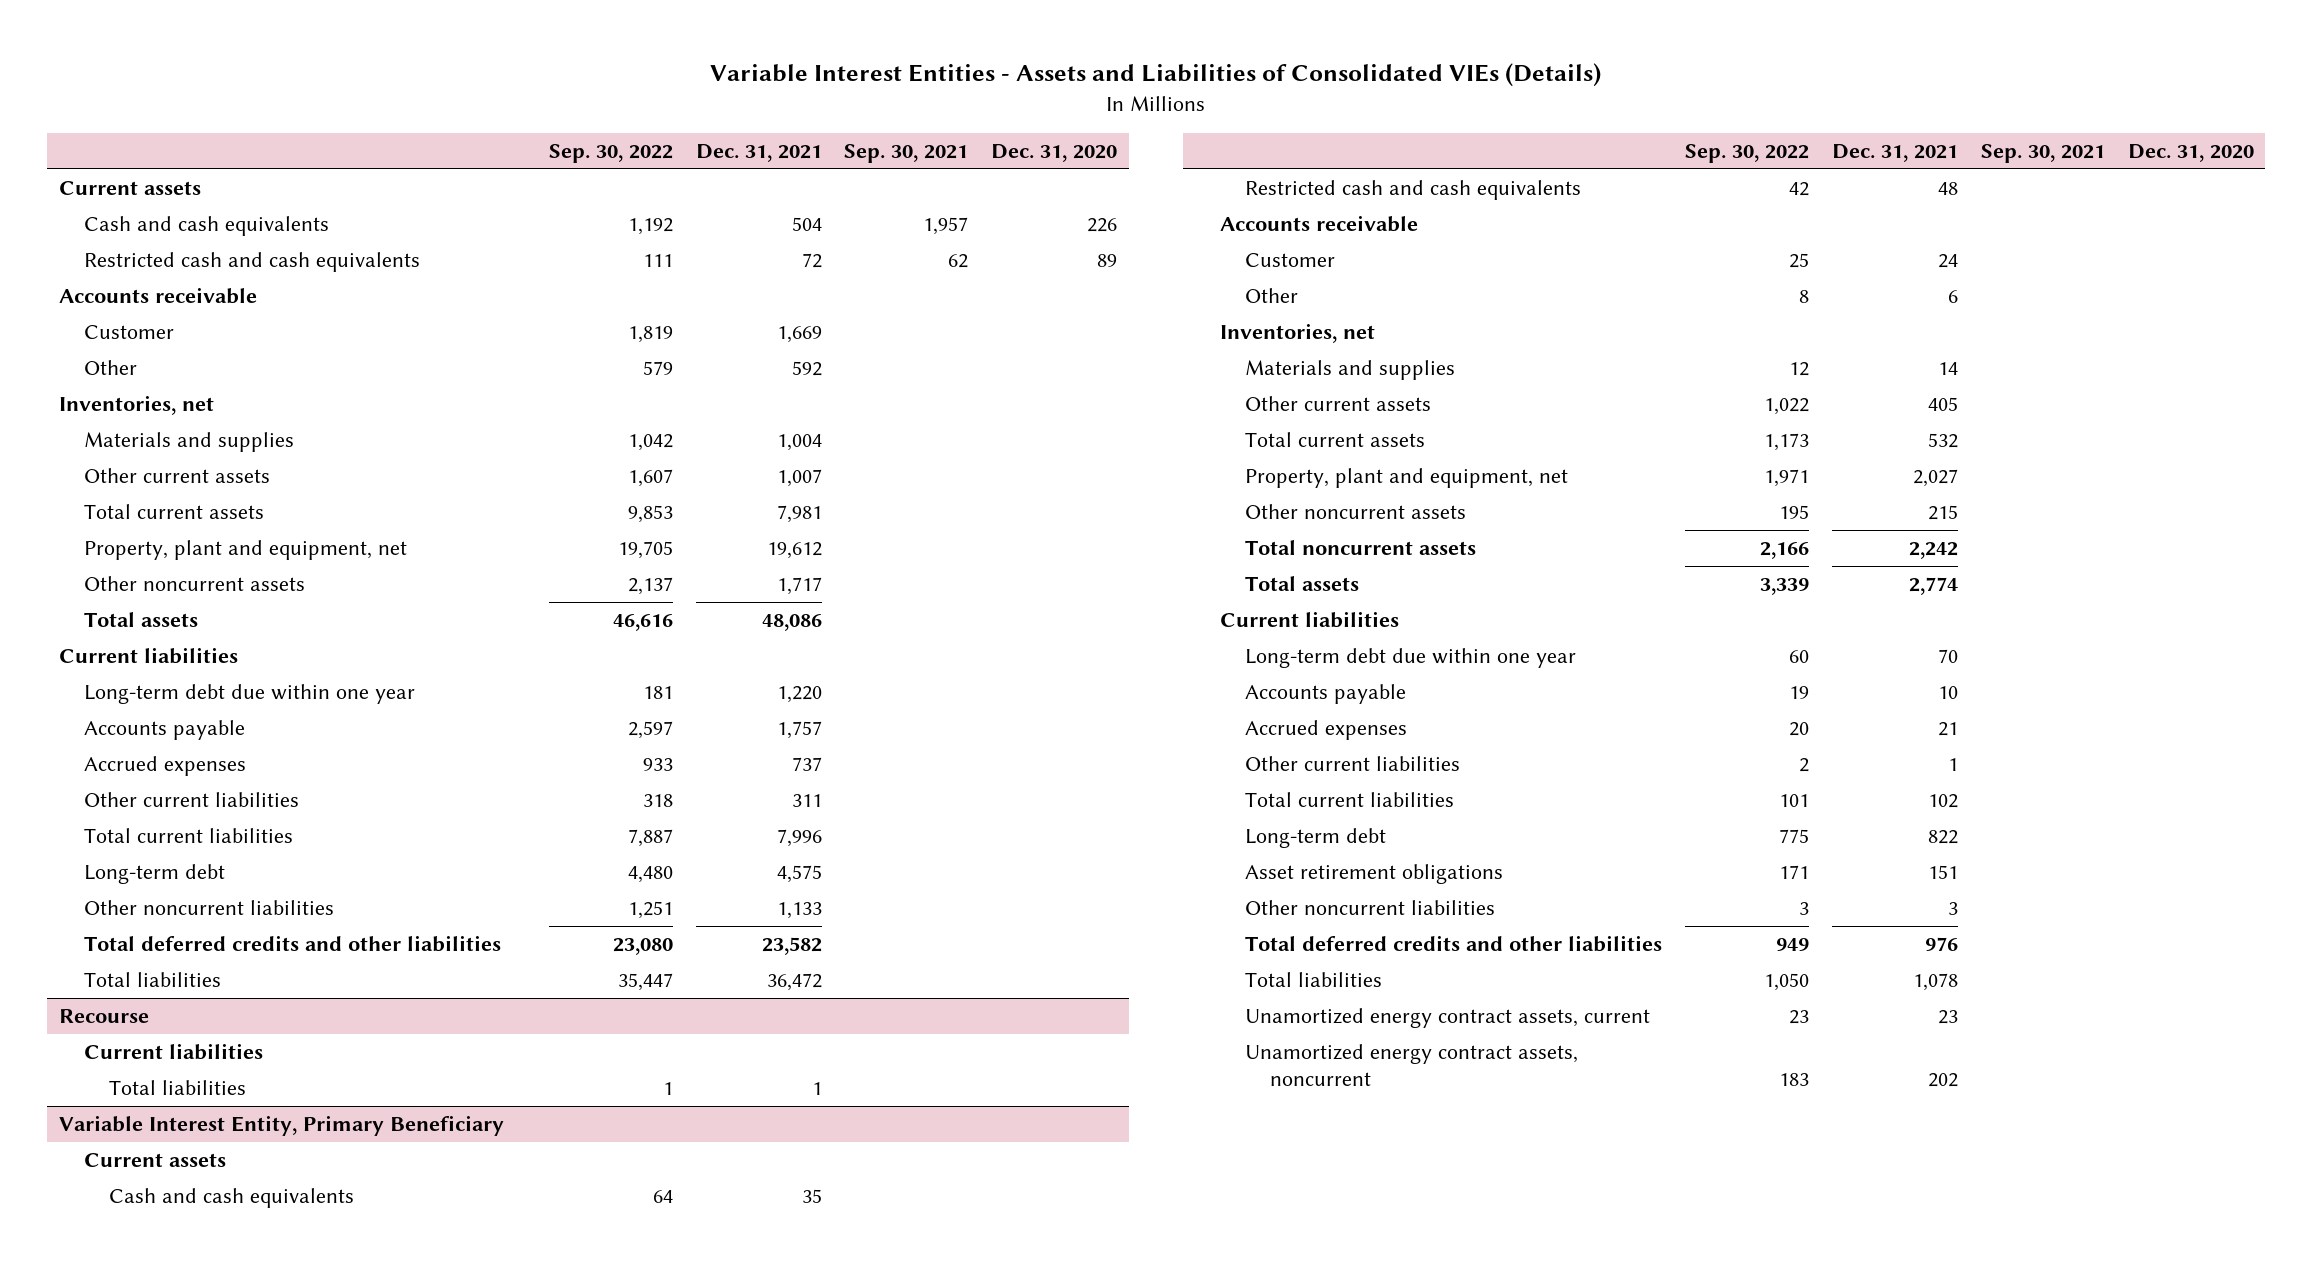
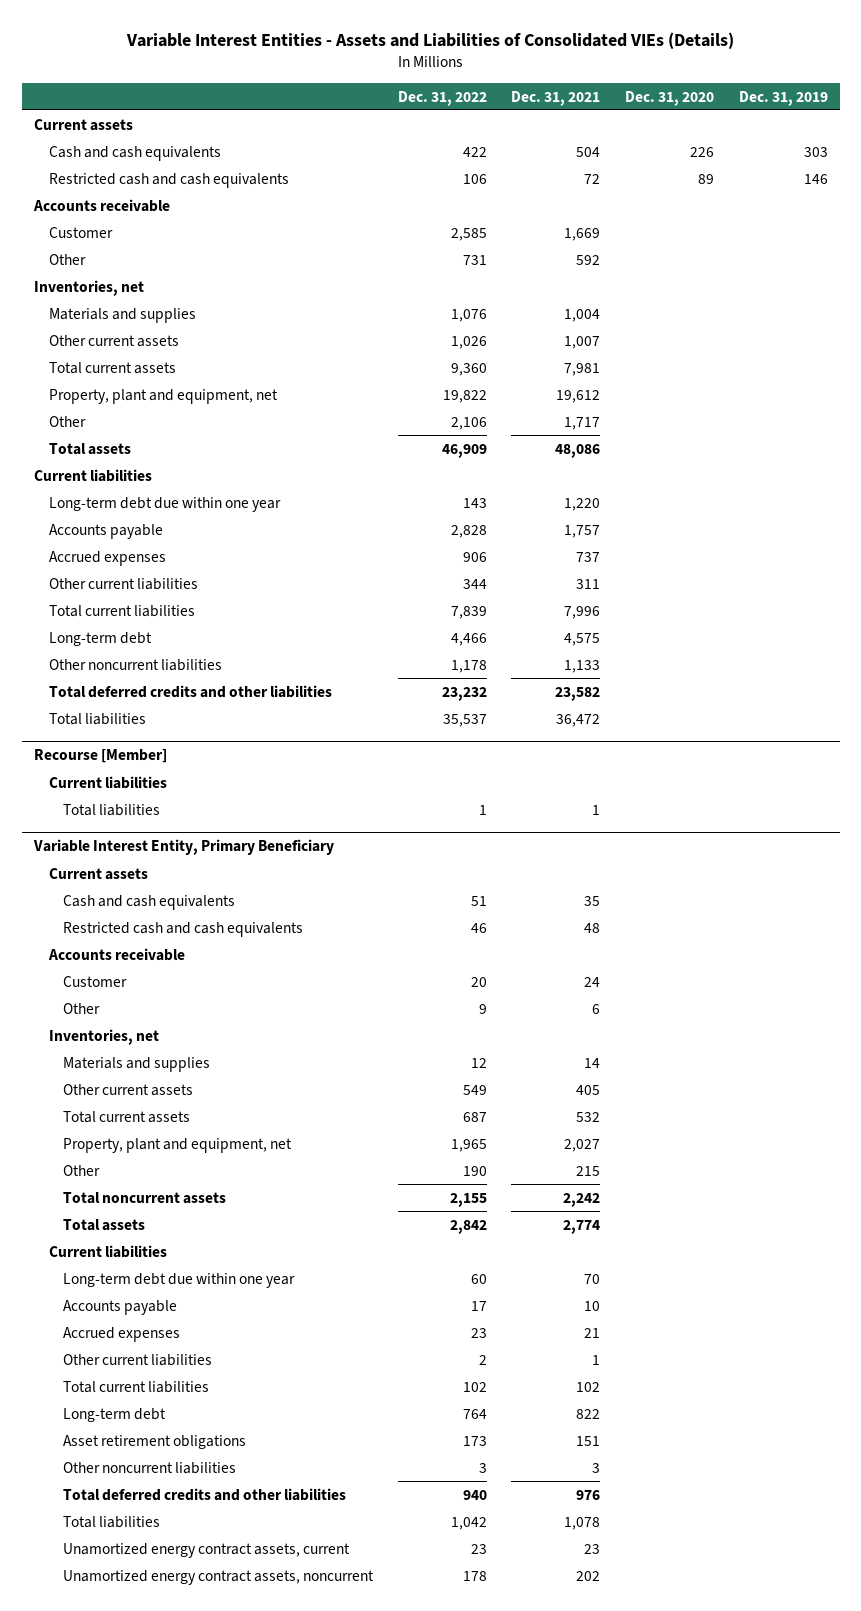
- | Sep. 30, 2022 | Dec. 31, 2021 | Sep. 30, 2021 | Dec. 31, 2020
+ | Dec. 31, 2022 | Dec. 31, 2021 | Dec. 31, 2020 | Dec. 31, 2019
- Other noncurrent assets | 2,137 | 1,717 | |
+ Other | 2,106 | 1,717 | |
- Recourse
+ Recourse [Member]
@ Variable Interest Entity, Primary Beneficiary
- Other noncurrent assets | 195 | 215 | |
+ Other | 190 | 215 | |

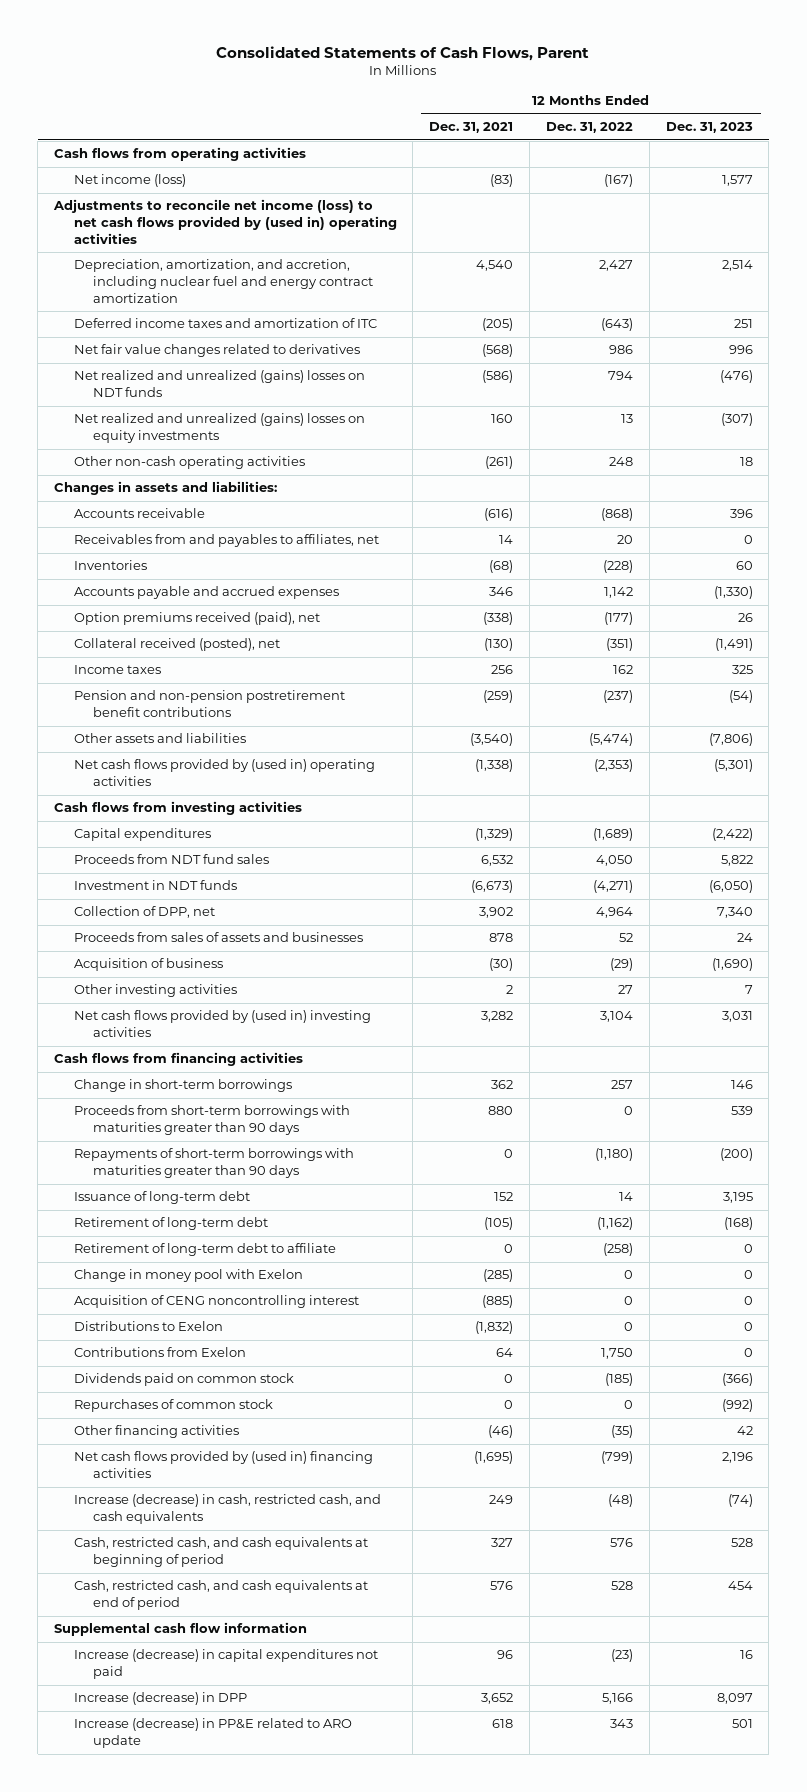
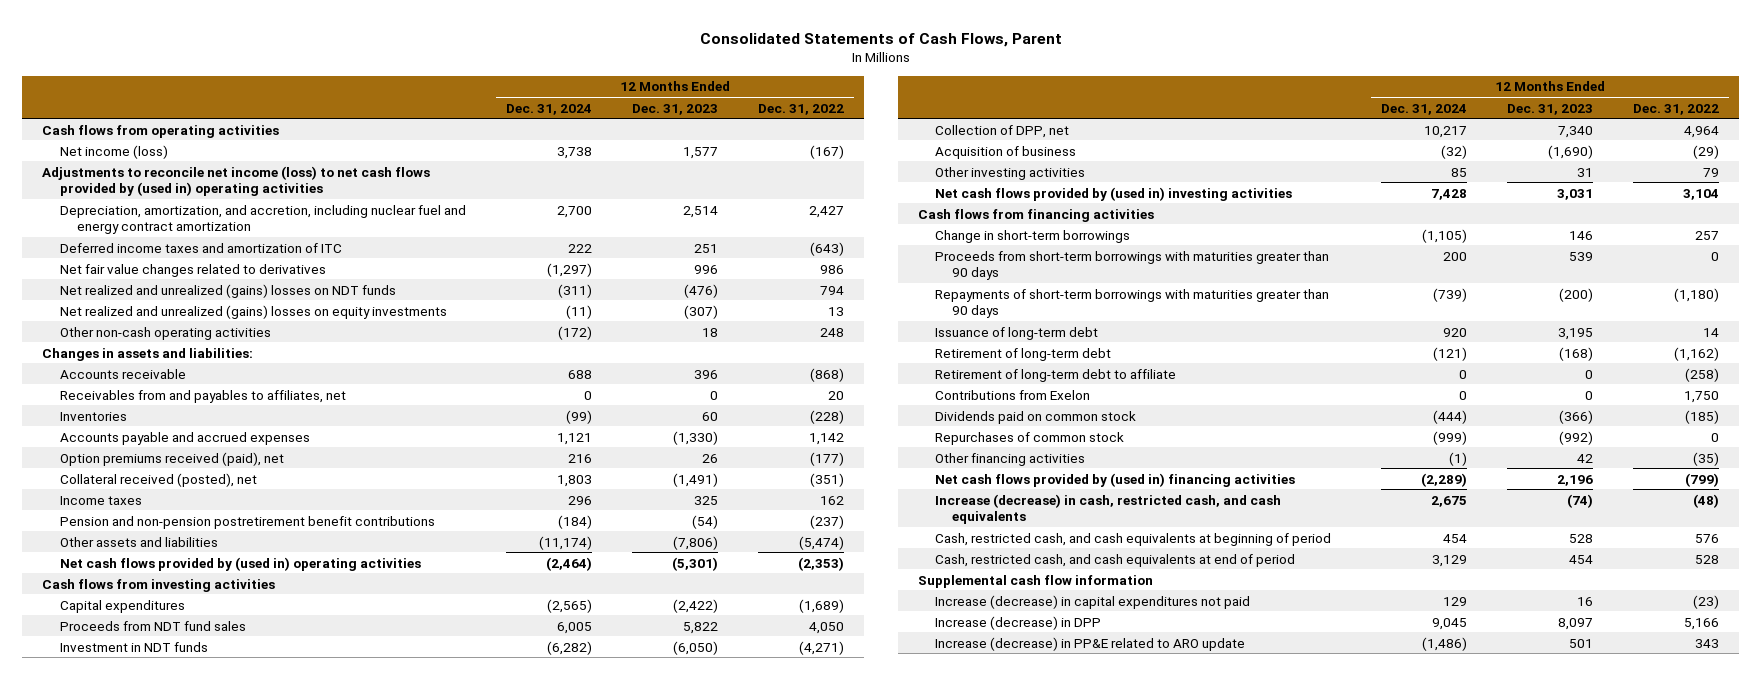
- | 12 Months Ended Dec. 31, 2021 | 12 Months Ended Dec. 31, 2022 | 12 Months Ended Dec. 31, 2023
+ | 12 Months Ended Dec. 31, 2024 | 12 Months Ended Dec. 31, 2023 | 12 Months Ended Dec. 31, 2022
- Proceeds from sales of assets and businesses | 878 | 52 | 24
- Other investing activities | 2 | 27 | 7
+ Other investing activities | 85 | 31 | 79
- Change in money pool with Exelon | (285) | 0 | 0
- Acquisition of CENG noncontrolling interest | (885) | 0 | 0
- Distributions to Exelon | (1,832) | 0 | 0

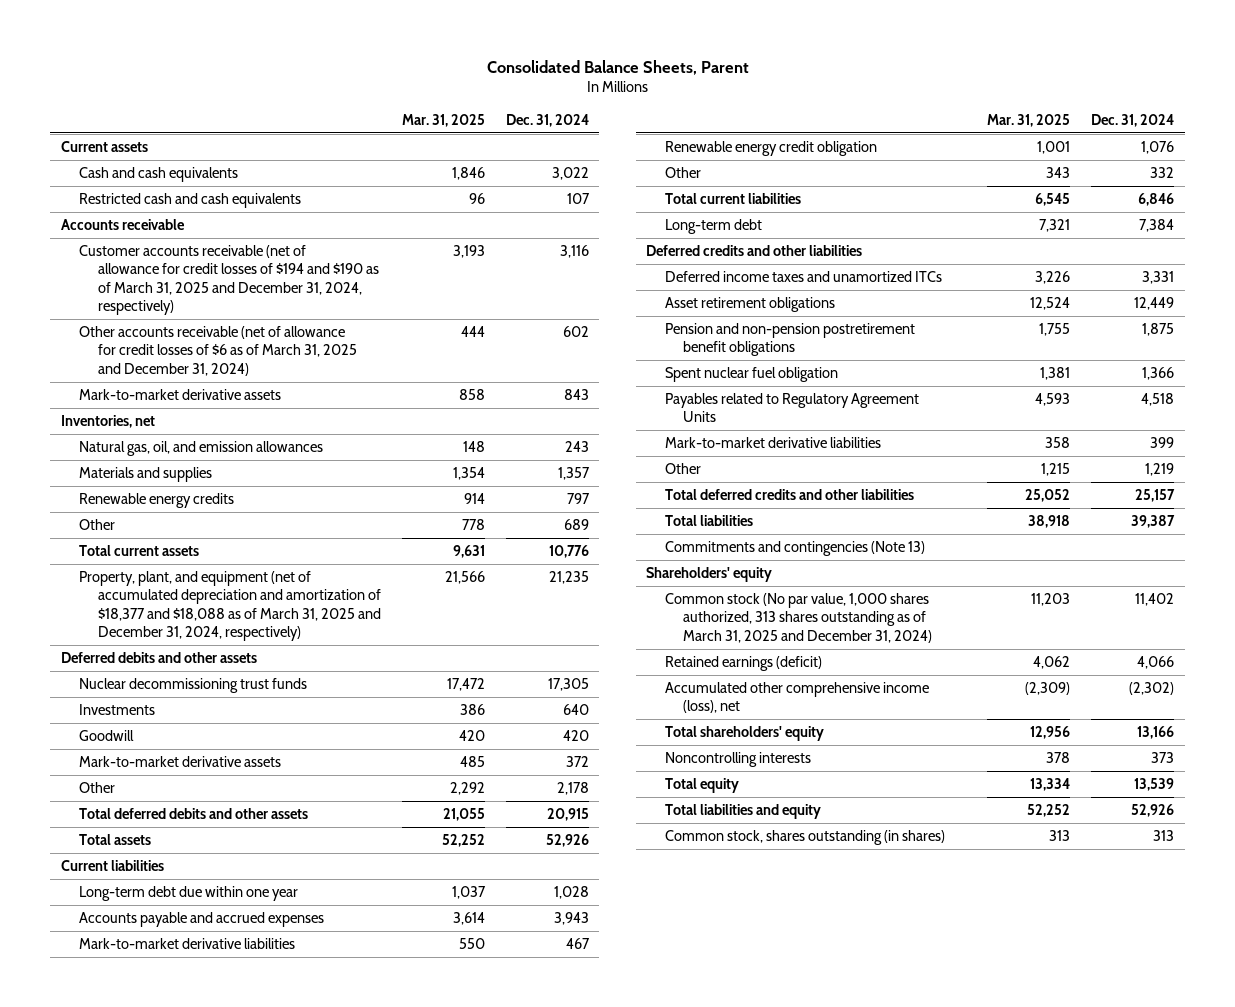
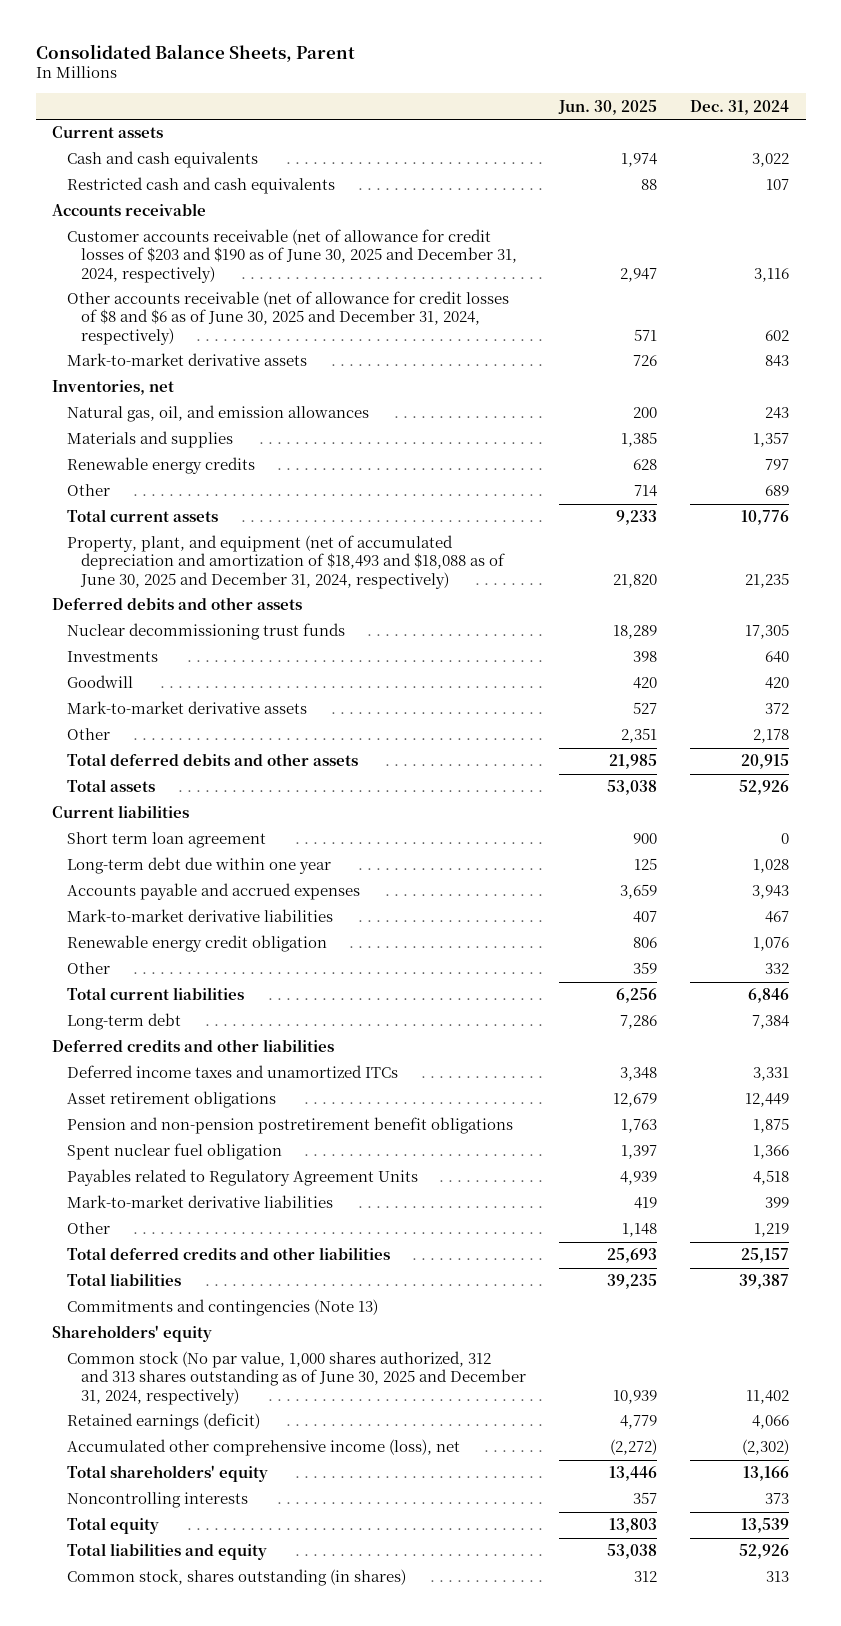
- | Mar. 31, 2025 | Dec. 31, 2024
+ | Jun. 30, 2025 | Dec. 31, 2024
- Customer accounts receivable (net of allowance for credit losses of $194 and $190 as of March 31, 2025 and December 31, 2024, respectively) | 3,193 | 3,116
- Other accounts receivable (net of allowance for credit losses of $6 as of March 31, 2025 and December 31, 2024) | 444 | 602
+ Customer accounts receivable (net of allowance for credit losses of $203 and $190 as of June 30, 2025 and December 31, 2024, respectively) | 2,947 | 3,116
+ Other accounts receivable (net of allowance for credit losses of $8 and $6 as of June 30, 2025 and December 31, 2024, respectively) | 571 | 602
- Property, plant, and equipment (net of accumulated depreciation and amortization of $18,377 and $18,088 as of March 31, 2025 and December 31, 2024, respectively) | 21,566 | 21,235
+ Property, plant, and equipment (net of accumulated depreciation and amortization of $18,493 and $18,088 as of June 30, 2025 and December 31, 2024, respectively) | 21,820 | 21,235
+ Short term loan agreement | 900 | 0
- Common stock (No par value, 1,000 shares authorized, 313 shares outstanding as of March 31, 2025 and December 31, 2024) | 11,203 | 11,402
+ Common stock (No par value, 1,000 shares authorized, 312 and 313 shares outstanding as of June 30, 2025 and December 31, 2024, respectively) | 10,939 | 11,402

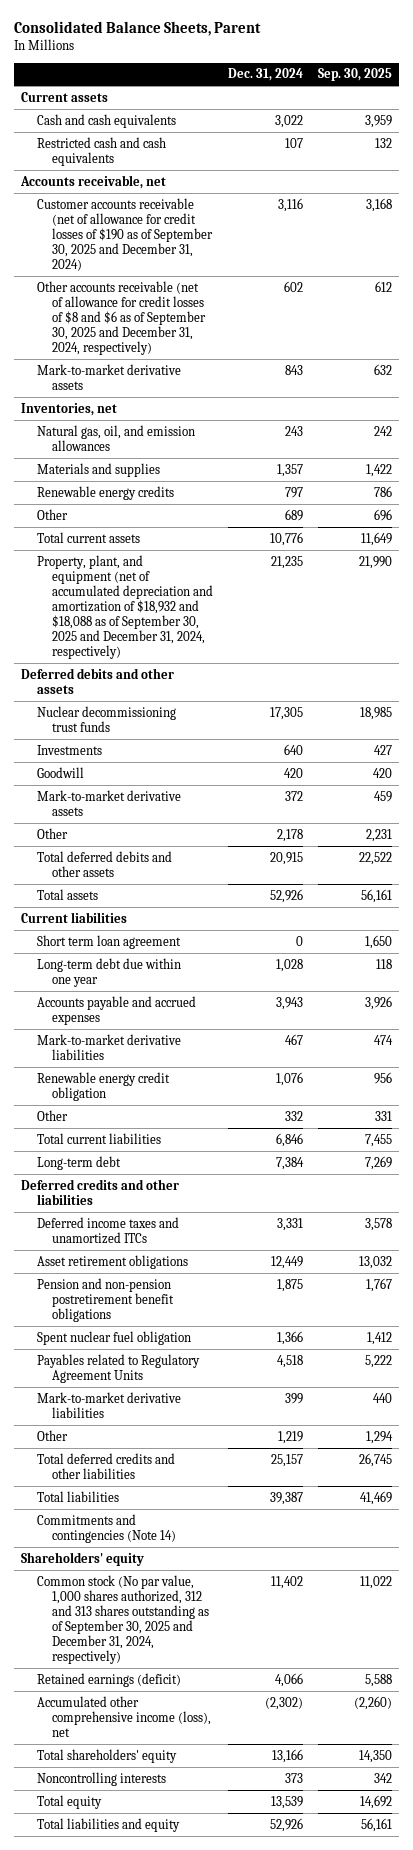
- | Jun. 30, 2025 | Dec. 31, 2024
+ | Dec. 31, 2024 | Sep. 30, 2025
- Accounts receivable
- Customer accounts receivable (net of allowance for credit losses of $203 and $190 as of June 30, 2025 and December 31, 2024, respectively) | 2,947 | 3,116
- Other accounts receivable (net of allowance for credit losses of $8 and $6 as of June 30, 2025 and December 31, 2024, respectively) | 571 | 602
+ Accounts receivable, net
+ Customer accounts receivable (net of allowance for credit losses of $190 as of September 30, 2025 and December 31, 2024) | 3,116 | 3,168
+ Other accounts receivable (net of allowance for credit losses of $8 and $6 as of September 30, 2025 and December 31, 2024, respectively) | 602 | 612
- Property, plant, and equipment (net of accumulated depreciation and amortization of $18,493 and $18,088 as of June 30, 2025 and December 31, 2024, respectively) | 21,820 | 21,235
+ Property, plant, and equipment (net of accumulated depreciation and amortization of $18,932 and $18,088 as of September 30, 2025 and December 31, 2024, respectively) | 21,235 | 21,990
- Commitments and contingencies (Note 13)
+ Commitments and contingencies (Note 14)
- Common stock (No par value, 1,000 shares authorized, 312 and 313 shares outstanding as of June 30, 2025 and December 31, 2024, respectively) | 10,939 | 11,402
+ Common stock (No par value, 1,000 shares authorized, 312 and 313 shares outstanding as of September 30, 2025 and December 31, 2024, respectively) | 11,402 | 11,022
- Common stock, shares outstanding (in shares) | 312 | 313

